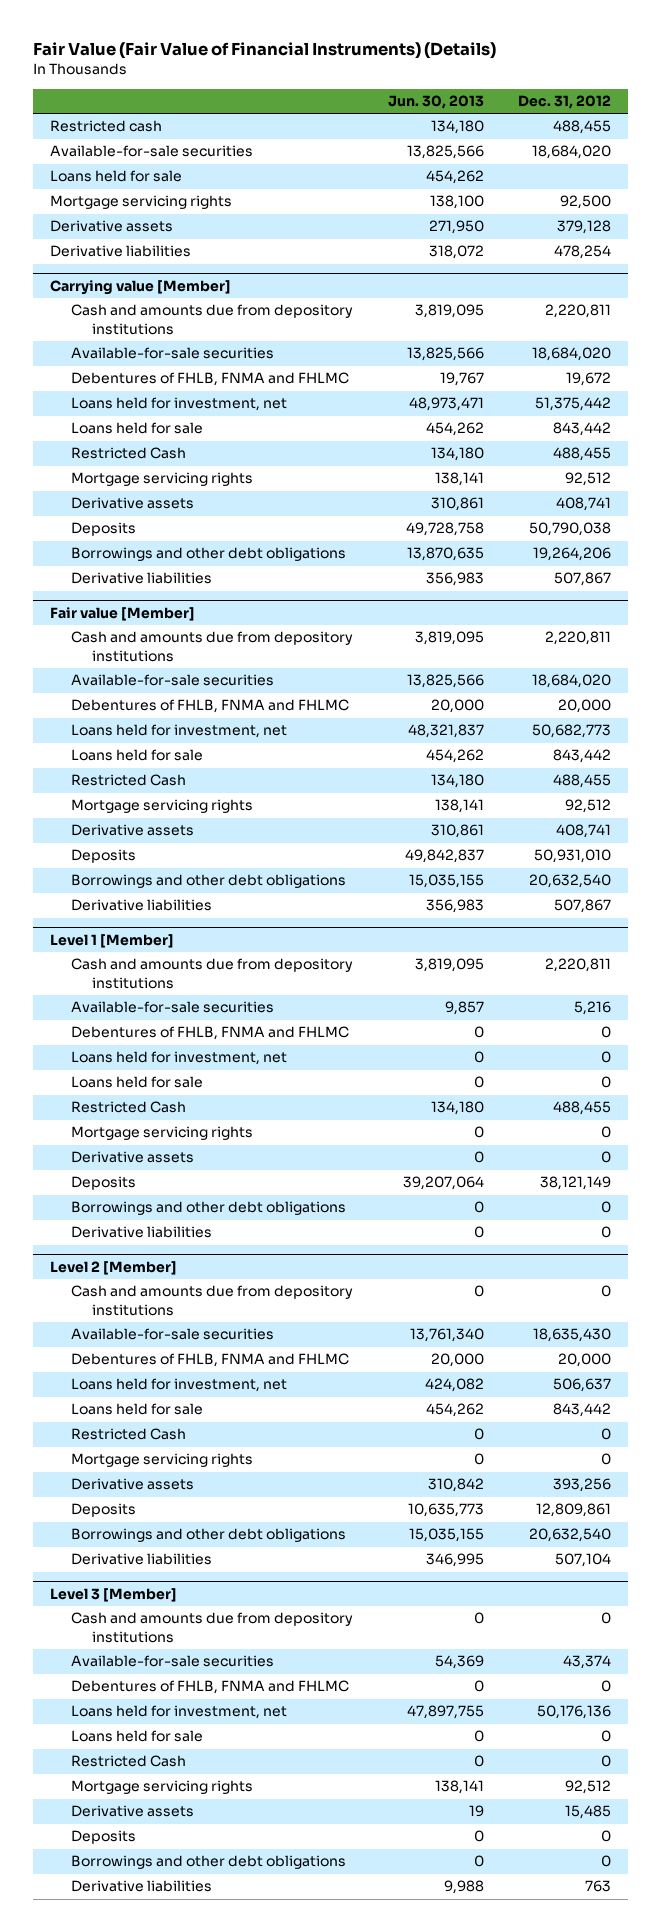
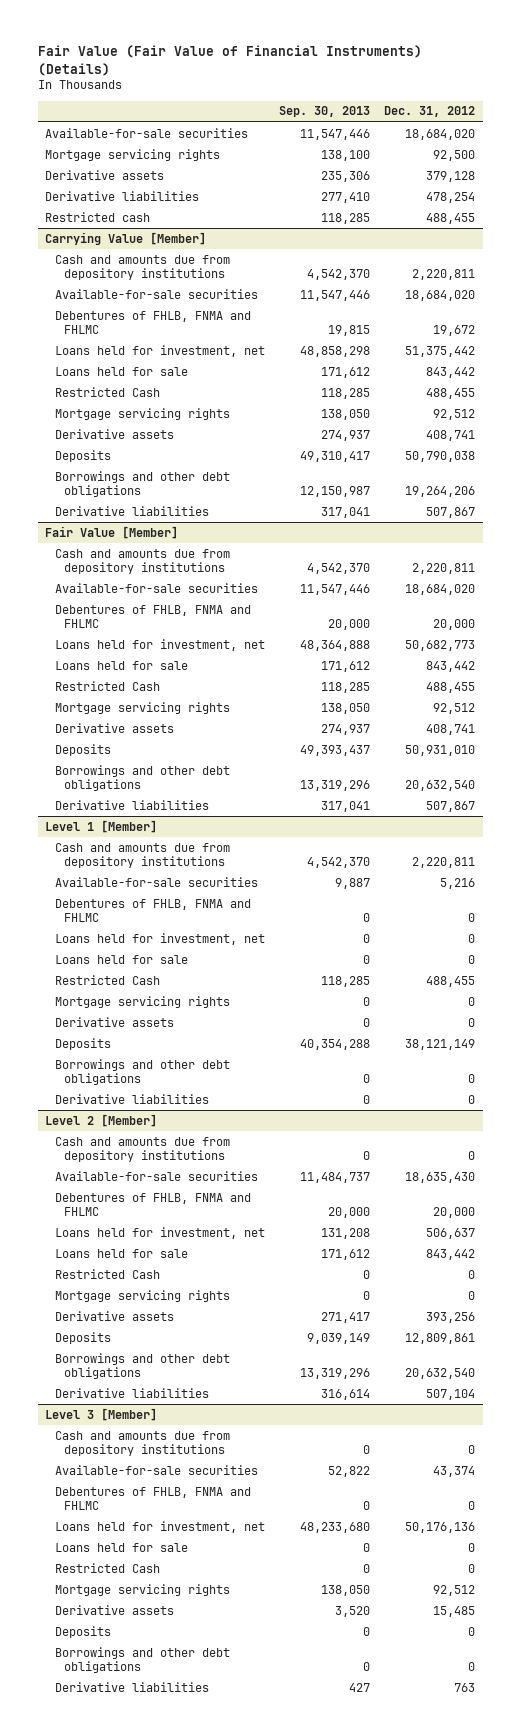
- | Jun. 30, 2013 | Dec. 31, 2012
+ | Sep. 30, 2013 | Dec. 31, 2012
- Loans held for sale | 454,262 |
- Carrying value [Member]
moved down: Restricted cash | 118,285 | 488,455
+ Carrying Value [Member]
- Fair value [Member]
+ Fair Value [Member]

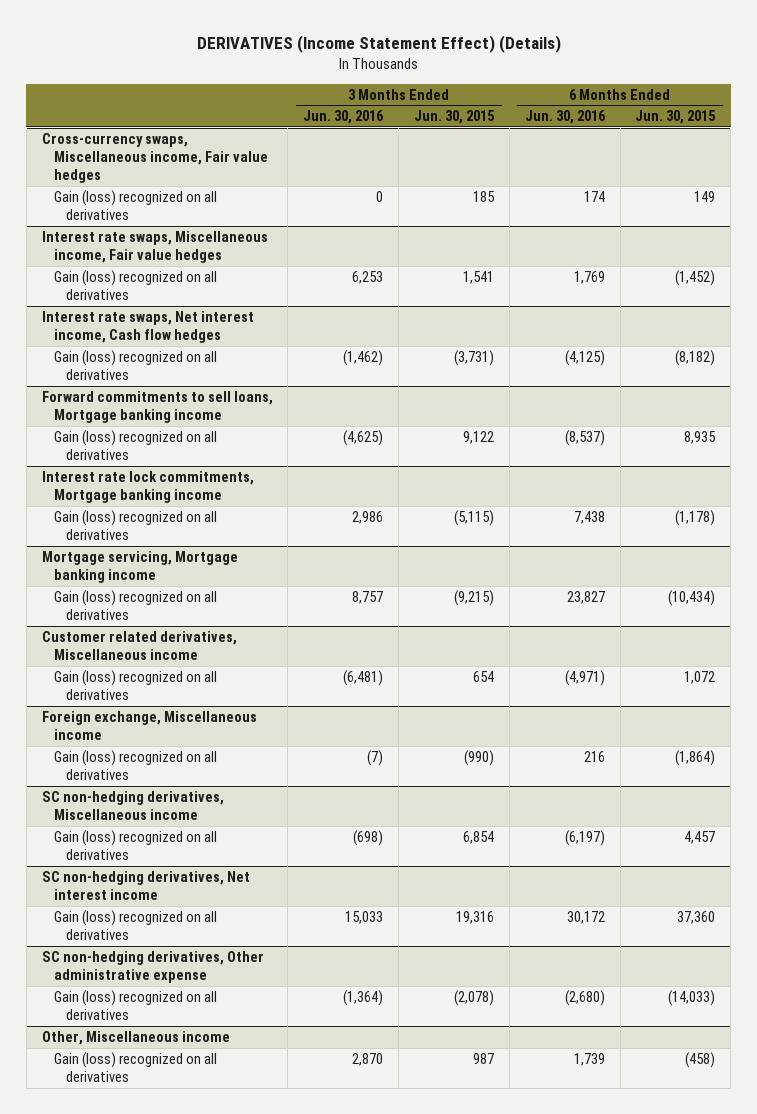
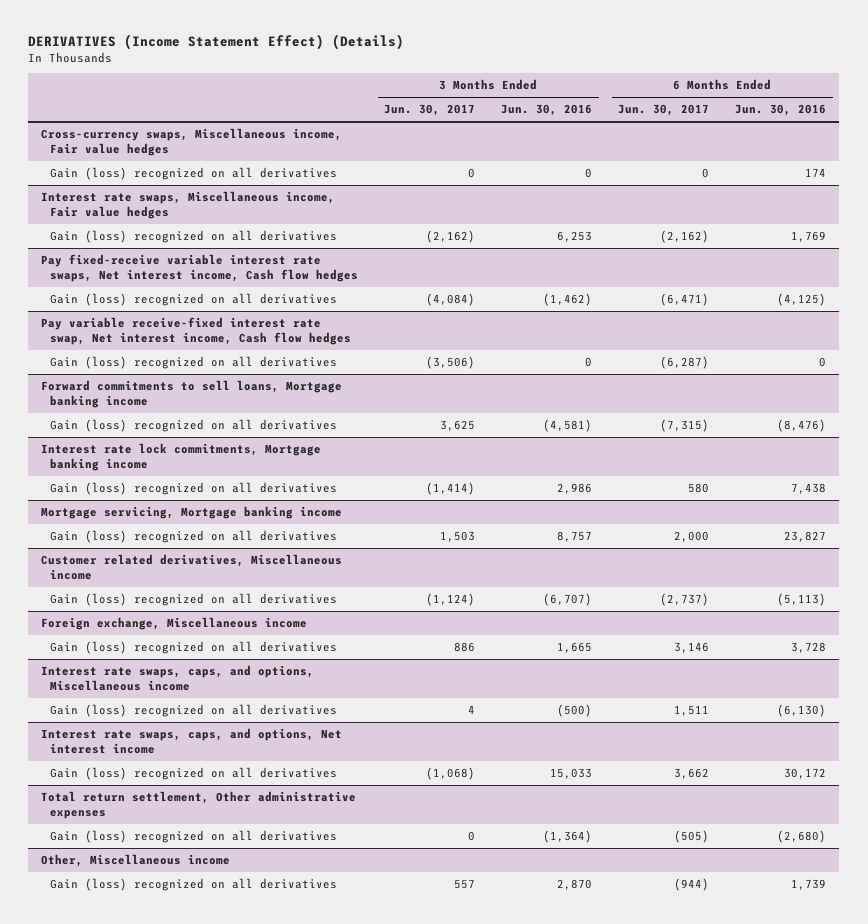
- | 3 Months Ended Jun. 30, 2016 | 3 Months Ended Jun. 30, 2015 | 6 Months Ended Jun. 30, 2016 | 6 Months Ended Jun. 30, 2015
+ | 3 Months Ended Jun. 30, 2017 | 3 Months Ended Jun. 30, 2016 | 6 Months Ended Jun. 30, 2017 | 6 Months Ended Jun. 30, 2016
- Interest rate swaps, Net interest income, Cash flow hedges
+ Pay fixed-receive variable interest rate swaps, Net interest income, Cash flow hedges
+ Pay variable receive-fixed interest rate swap, Net interest income, Cash flow hedges
+ Gain (loss) recognized on all derivatives | (3,506) | 0 | (6,287) | 0
@ Forward commitments to sell loans, Mortgage banking income
- Gain (loss) recognized on all derivatives | (4,625) | 9,122 | (8,537) | 8,935
+ Gain (loss) recognized on all derivatives | 3,625 | (4,581) | (7,315) | (8,476)
@ Customer related derivatives, Miscellaneous income
- Gain (loss) recognized on all derivatives | (6,481) | 654 | (4,971) | 1,072
+ Gain (loss) recognized on all derivatives | (1,124) | (6,707) | (2,737) | (5,113)
@ Foreign exchange, Miscellaneous income
- Gain (loss) recognized on all derivatives | (7) | (990) | 216 | (1,864)
- SC non-hedging derivatives, Miscellaneous income
- Gain (loss) recognized on all derivatives | (698) | 6,854 | (6,197) | 4,457
- SC non-hedging derivatives, Net interest income
@ Foreign exchange, Miscellaneous income
+ Gain (loss) recognized on all derivatives | 886 | 1,665 | 3,146 | 3,728
+ Interest rate swaps, caps, and options, Miscellaneous income
+ Gain (loss) recognized on all derivatives | 4 | (500) | 1,511 | (6,130)
+ Interest rate swaps, caps, and options, Net interest income
- SC non-hedging derivatives, Other administrative expense
+ Total return settlement, Other administrative expenses

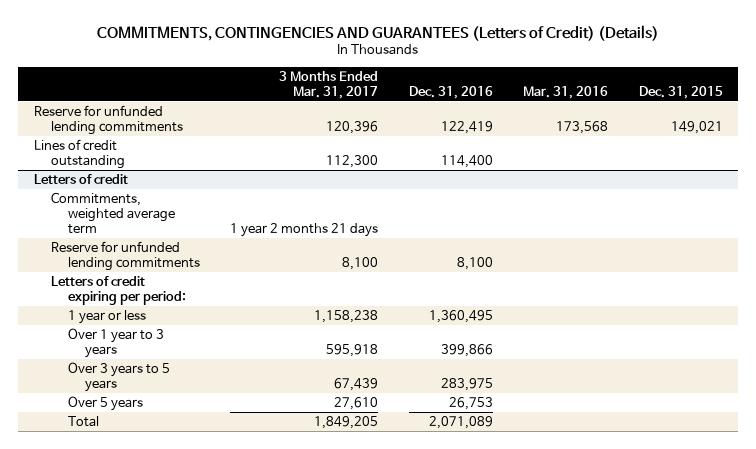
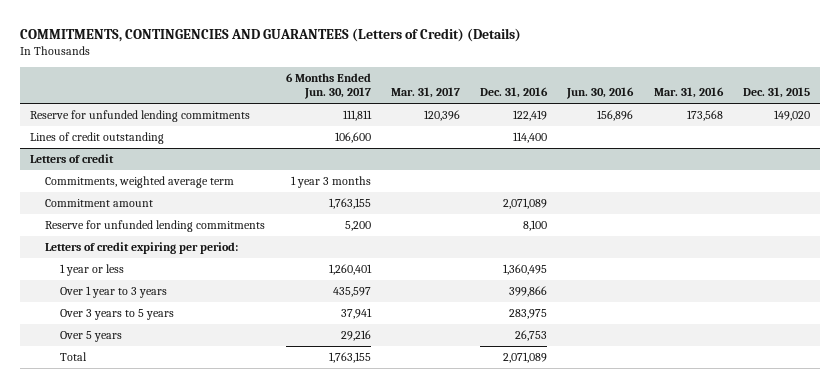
- | 3 Months Ended Mar. 31, 2017 | Dec. 31, 2016 | Mar. 31, 2016 | Dec. 31, 2015
+ | 6 Months Ended Jun. 30, 2017 | Mar. 31, 2017 | Dec. 31, 2016 | Jun. 30, 2016 | Mar. 31, 2016 | Dec. 31, 2015
- Reserve for unfunded lending commitments | 120,396 | 122,419 | 173,568 | 149,021
+ Reserve for unfunded lending commitments | 111,811 | 120,396 | 122,419 | 156,896 | 173,568 | 149,020
@ Letters of credit
+ Commitment amount | 1,763,155 | | 2,071,089 | | |

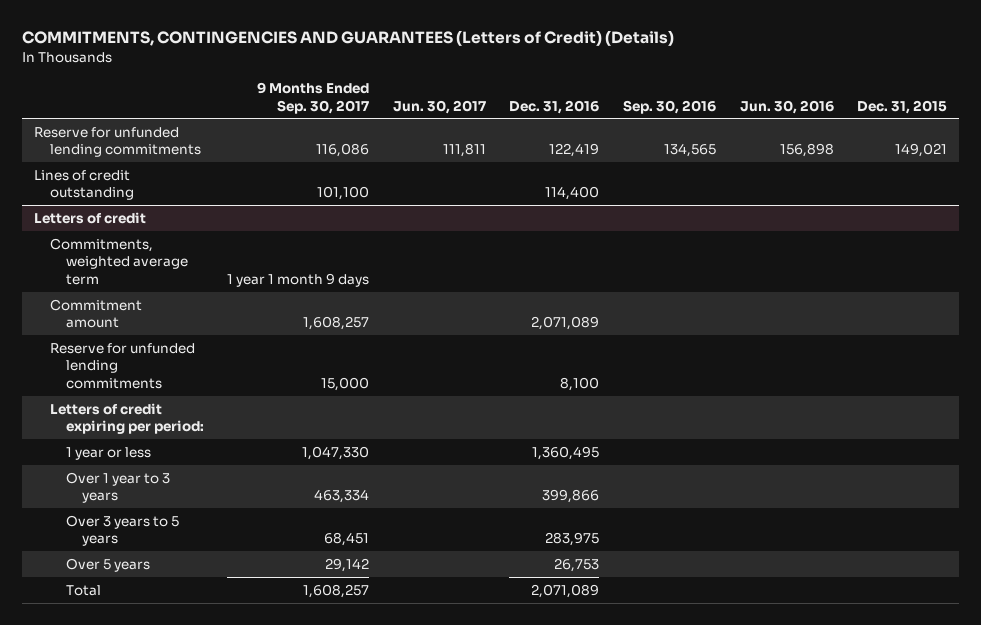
- | 6 Months Ended Jun. 30, 2017 | Mar. 31, 2017 | Dec. 31, 2016 | Jun. 30, 2016 | Mar. 31, 2016 | Dec. 31, 2015
+ | 9 Months Ended Sep. 30, 2017 | Jun. 30, 2017 | Dec. 31, 2016 | Sep. 30, 2016 | Jun. 30, 2016 | Dec. 31, 2015
- Reserve for unfunded lending commitments | 111,811 | 120,396 | 122,419 | 156,896 | 173,568 | 149,020
+ Reserve for unfunded lending commitments | 116,086 | 111,811 | 122,419 | 134,565 | 156,898 | 149,021

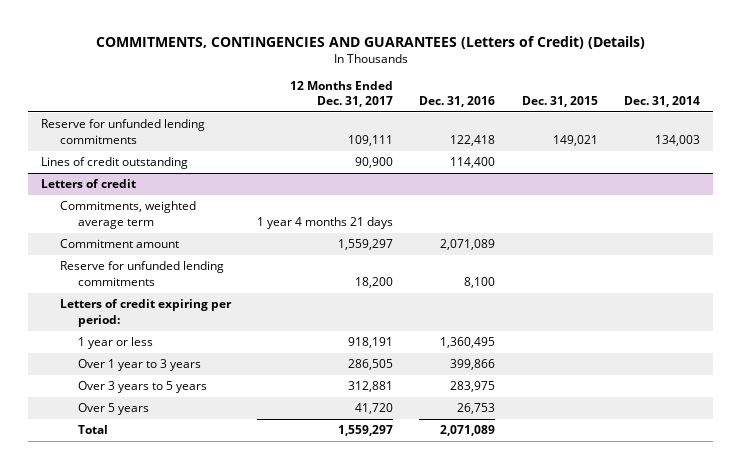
- | 9 Months Ended Sep. 30, 2017 | Jun. 30, 2017 | Dec. 31, 2016 | Sep. 30, 2016 | Jun. 30, 2016 | Dec. 31, 2015
+ | 12 Months Ended Dec. 31, 2017 | Dec. 31, 2016 | Dec. 31, 2015 | Dec. 31, 2014
- Reserve for unfunded lending commitments | 116,086 | 111,811 | 122,419 | 134,565 | 156,898 | 149,021
+ Reserve for unfunded lending commitments | 109,111 | 122,418 | 149,021 | 134,003

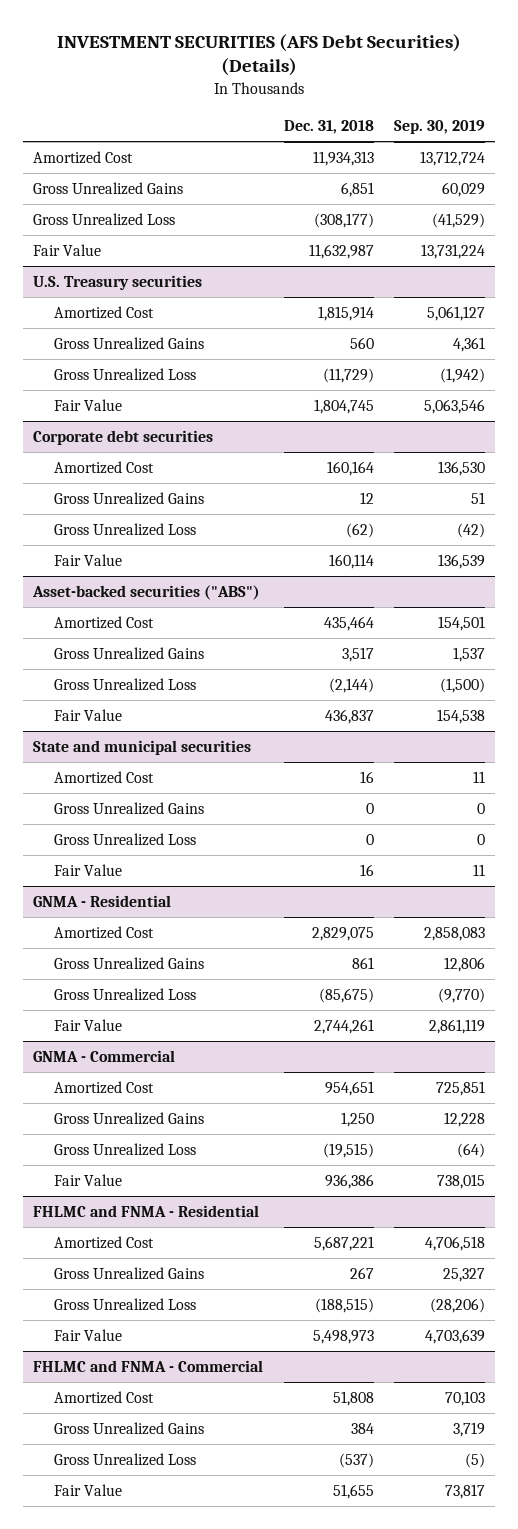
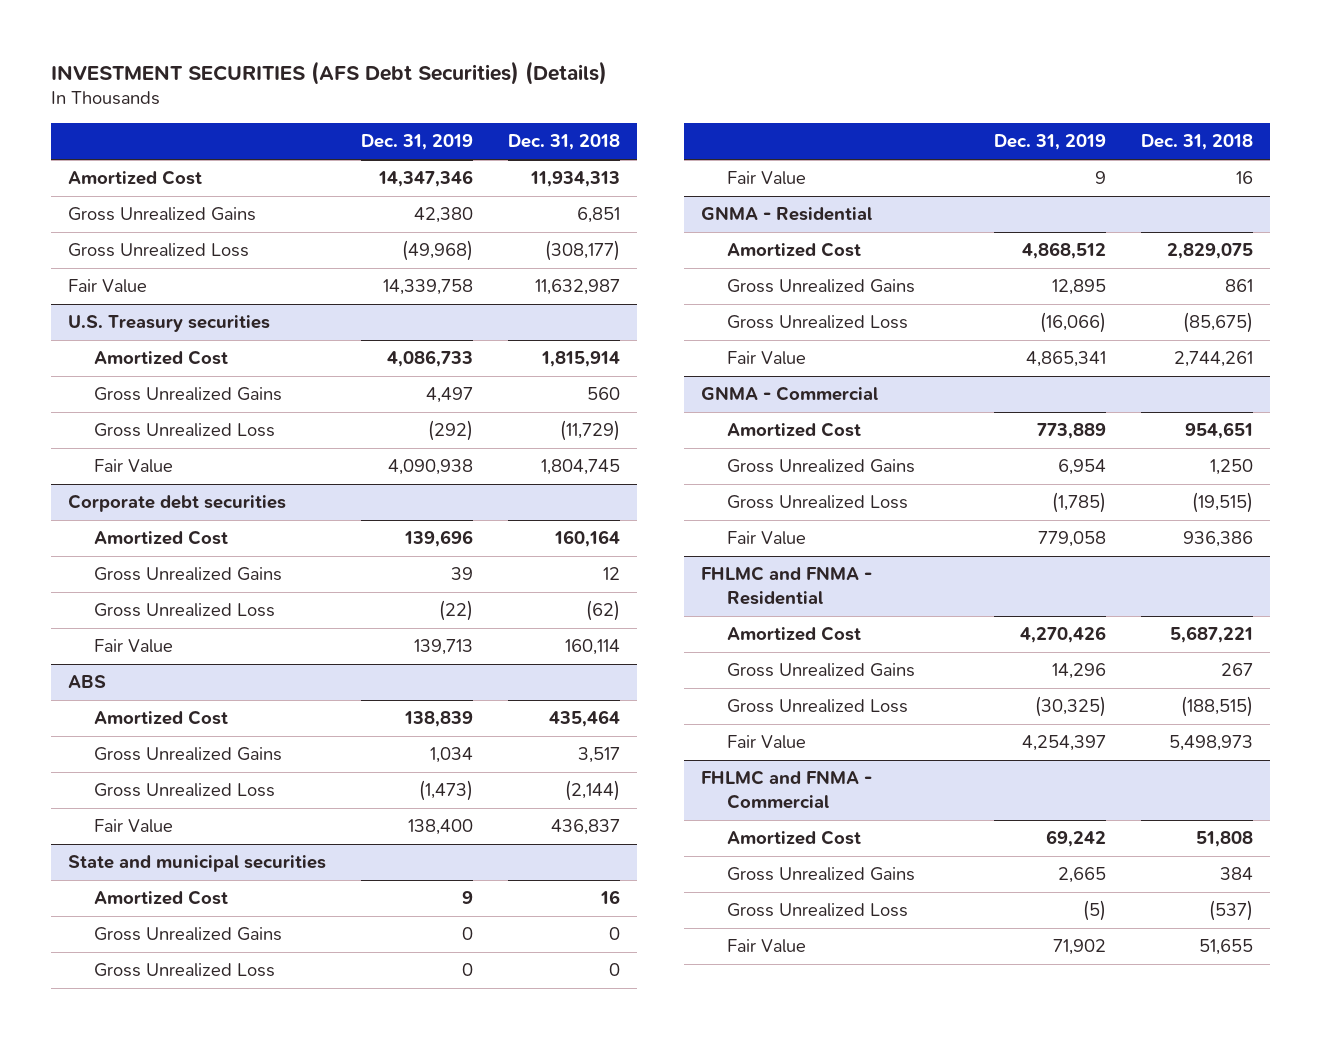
- | Dec. 31, 2018 | Sep. 30, 2019
+ | Dec. 31, 2019 | Dec. 31, 2018
- Asset-backed securities ("ABS")
+ ABS

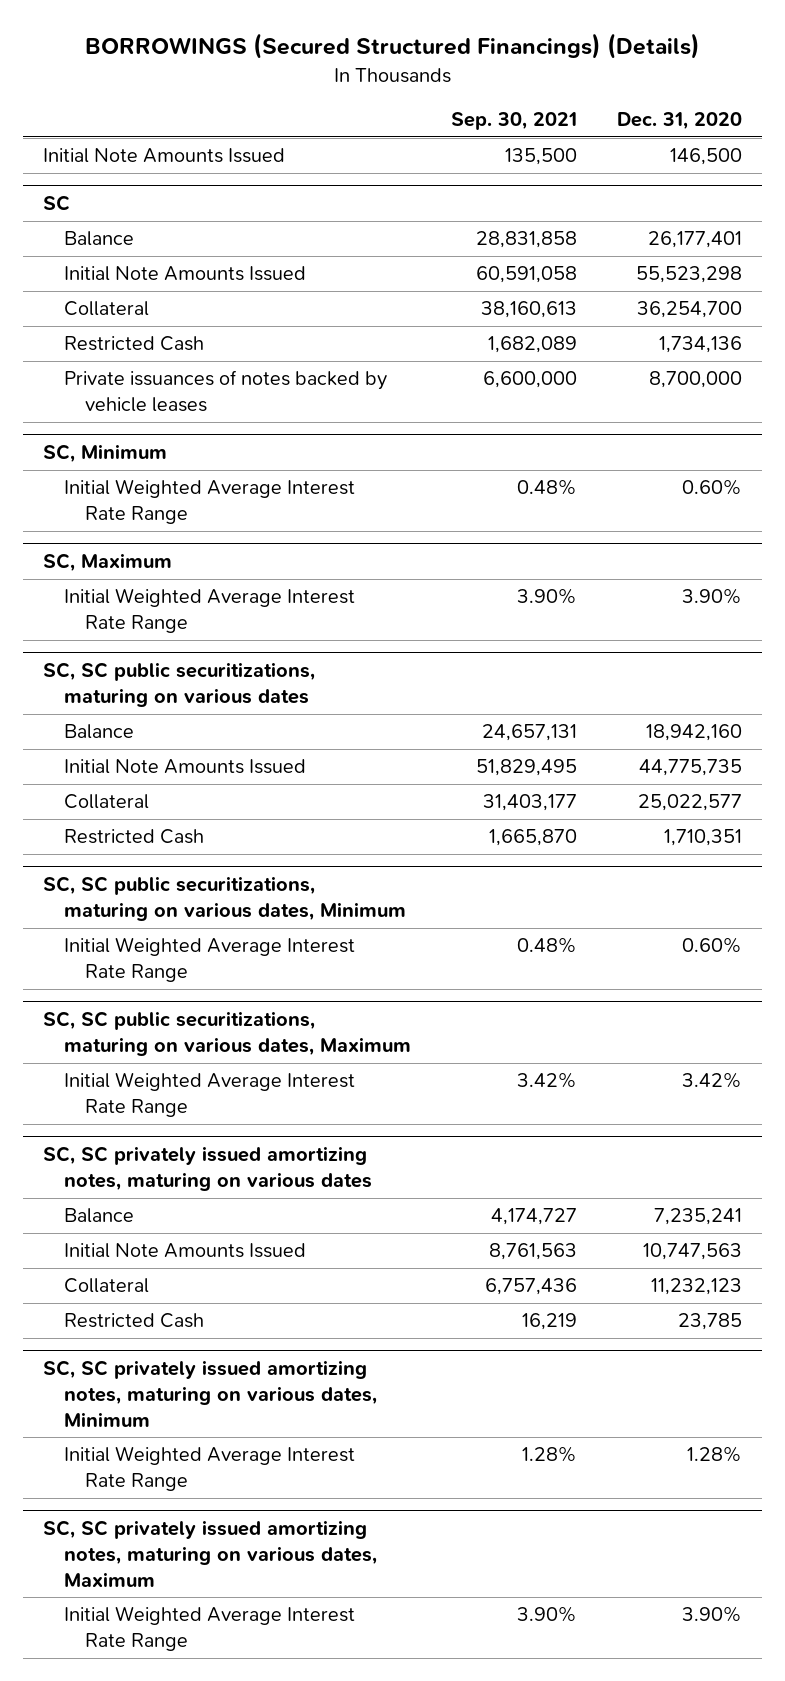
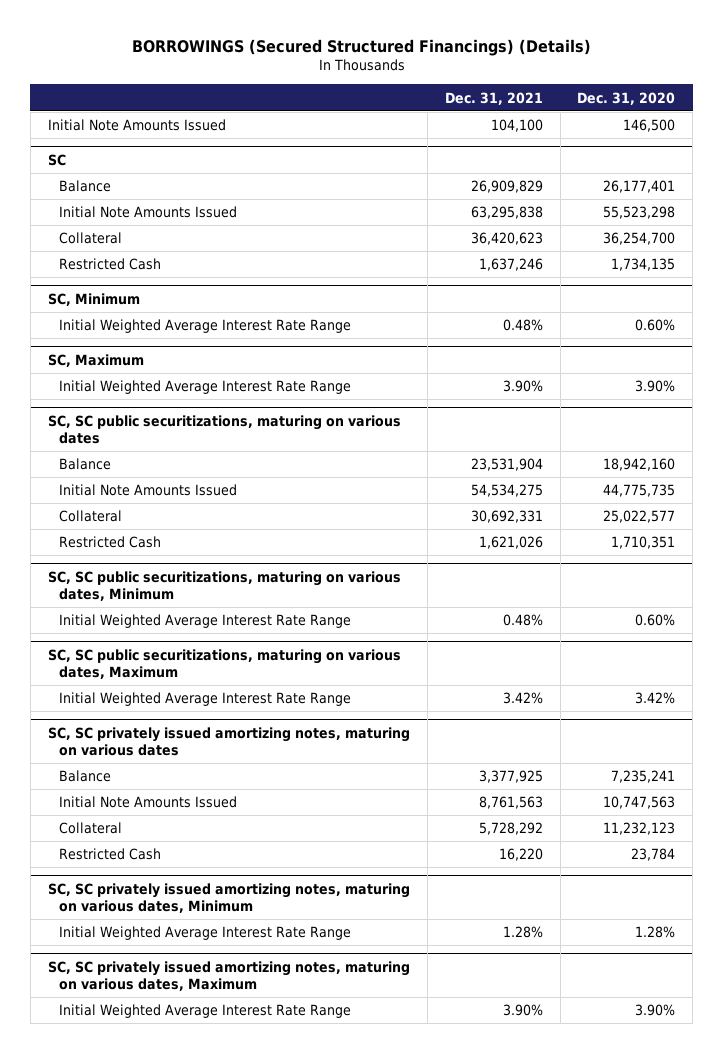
- | Sep. 30, 2021 | Dec. 31, 2020
+ | Dec. 31, 2021 | Dec. 31, 2020
@ SC
- Restricted Cash | 1,682,089 | 1,734,136
- Private issuances of notes backed by vehicle leases | 6,600,000 | 8,700,000
+ Restricted Cash | 1,637,246 | 1,734,135
@ SC, SC privately issued amortizing notes, maturing on various dates
- Restricted Cash | 16,219 | 23,785
+ Restricted Cash | 16,220 | 23,784

